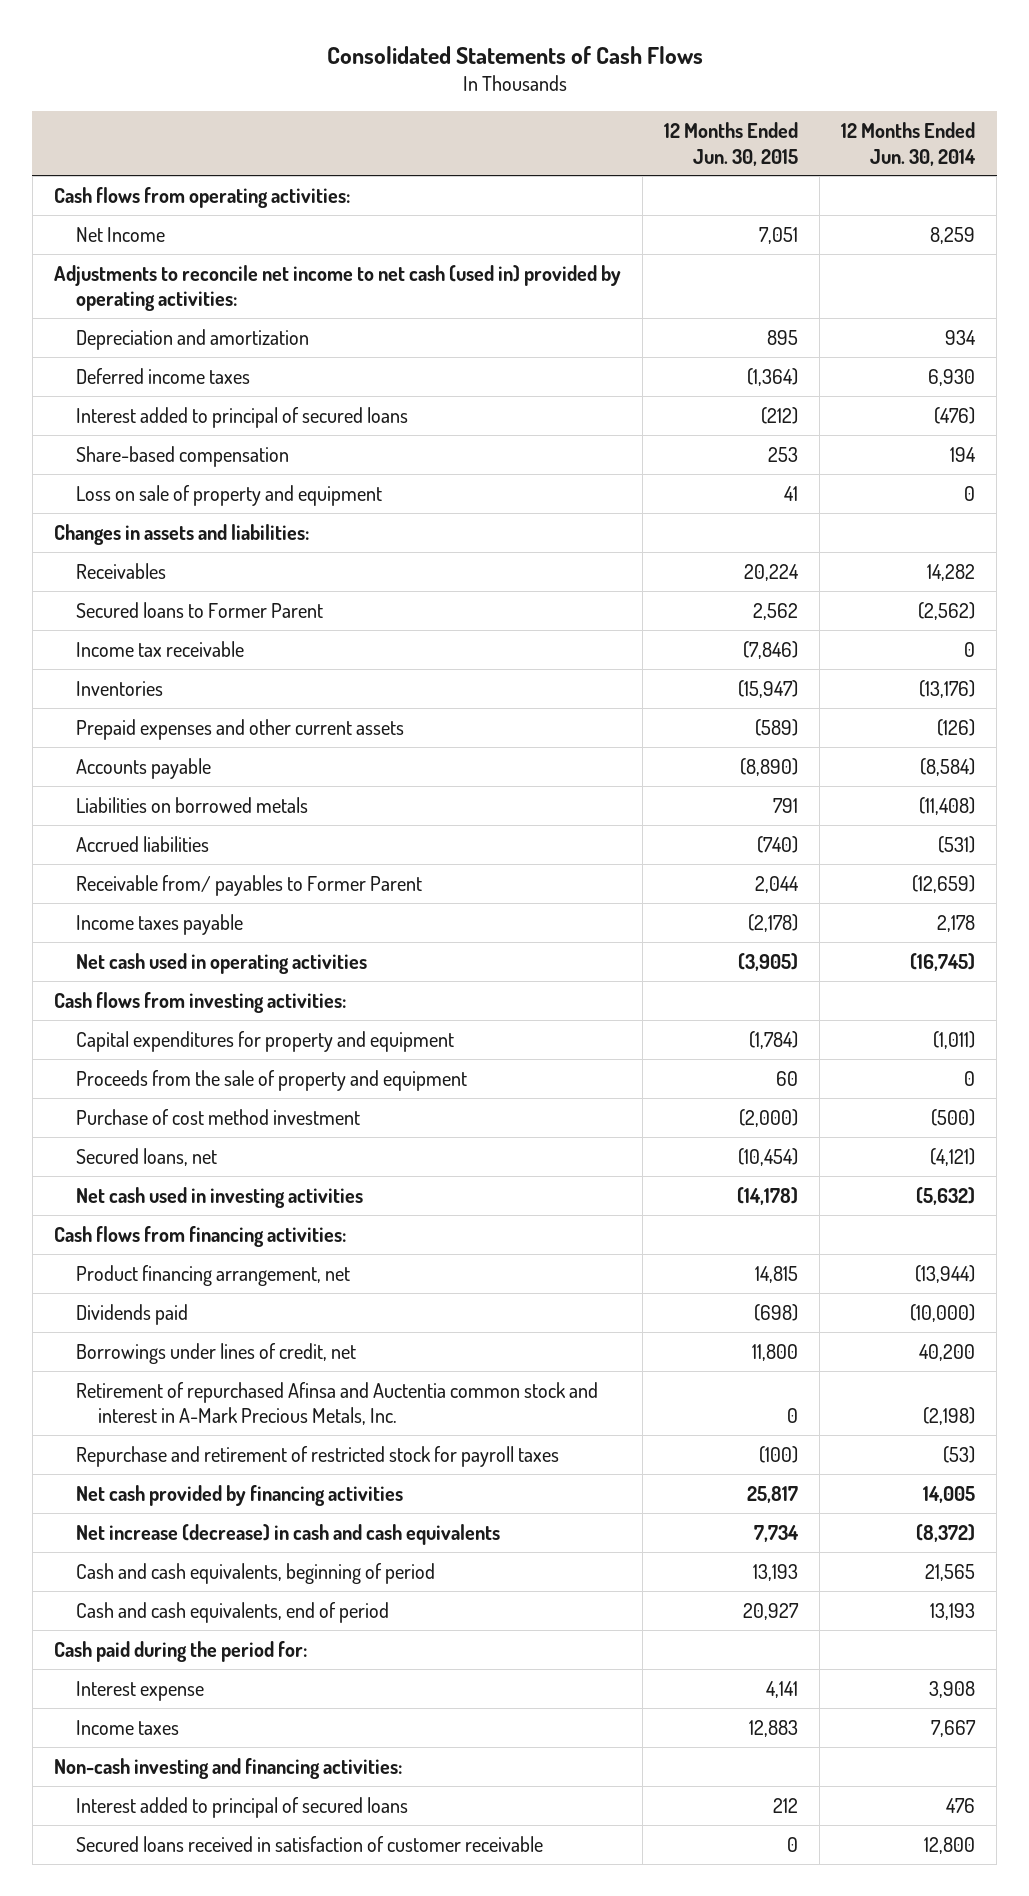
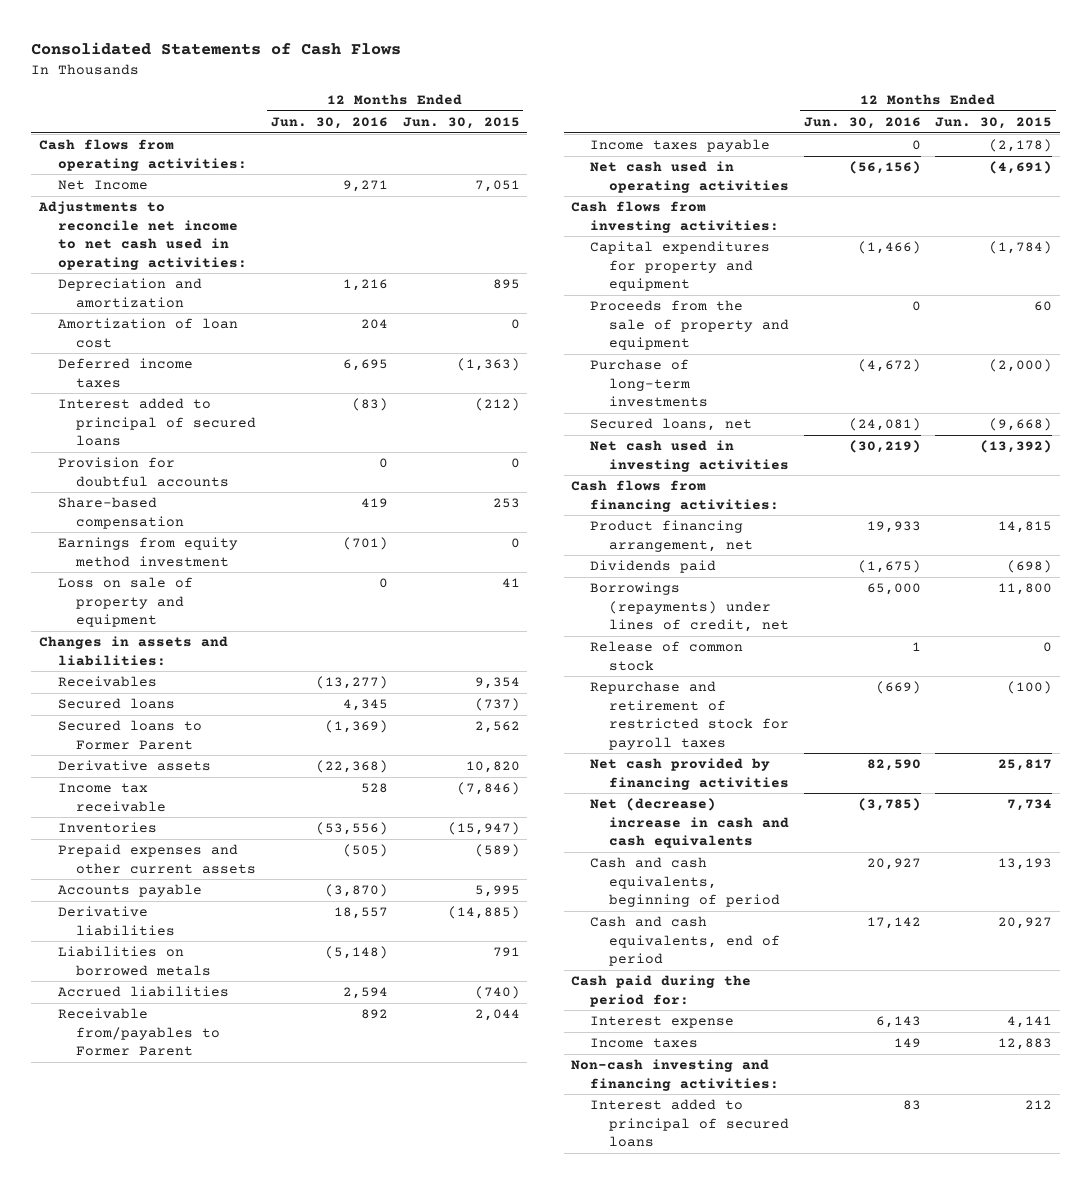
- | 12 Months Ended Jun. 30, 2015 | 12 Months Ended Jun. 30, 2014
+ | 12 Months Ended Jun. 30, 2016 | 12 Months Ended Jun. 30, 2015
- Adjustments to reconcile net income to net cash (used in) provided by operating activities:
+ Adjustments to reconcile net income to net cash used in operating activities:
- Deferred income taxes | (1,364) | 6,930
+ Amortization of loan cost | 204 | 0
+ Deferred income taxes | 6,695 | (1,363)
+ Provision for doubtful accounts | 0 | 0
+ Earnings from equity method investment | (701) | 0
- Receivables | 20,224 | 14,282
+ Receivables | (13,277) | 9,354
+ Secured loans | 4,345 | (737)
+ Derivative assets | (22,368) | 10,820
- Accounts payable | (8,890) | (8,584)
+ Accounts payable | (3,870) | 5,995
+ Derivative liabilities | 18,557 | (14,885)
- Receivable from/ payables to Former Parent | 2,044 | (12,659)
+ Receivable from/payables to Former Parent | 892 | 2,044
- Net cash used in operating activities | (3,905) | (16,745)
+ Net cash used in operating activities | (56,156) | (4,691)
- Purchase of cost method investment | (2,000) | (500)
- Secured loans, net | (10,454) | (4,121)
- Net cash used in investing activities | (14,178) | (5,632)
+ Purchase of long-term investments | (4,672) | (2,000)
+ Secured loans, net | (24,081) | (9,668)
+ Net cash used in investing activities | (30,219) | (13,392)
- Borrowings under lines of credit, net | 11,800 | 40,200
- Retirement of repurchased Afinsa and Auctentia common stock and interest in A-Mark Precious Metals, Inc. | 0 | (2,198)
+ Borrowings (repayments) under lines of credit, net | 65,000 | 11,800
+ Release of common stock | 1 | 0
- Net increase (decrease) in cash and cash equivalents | 7,734 | (8,372)
+ Net (decrease) increase in cash and cash equivalents | (3,785) | 7,734
- Secured loans received in satisfaction of customer receivable | 0 | 12,800

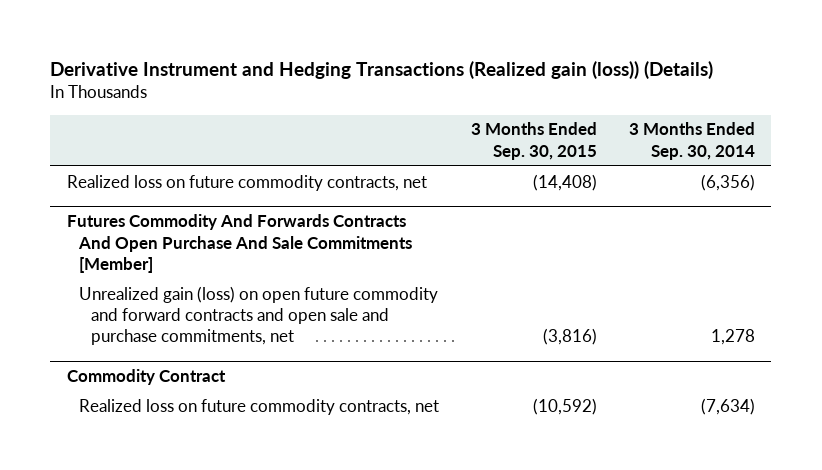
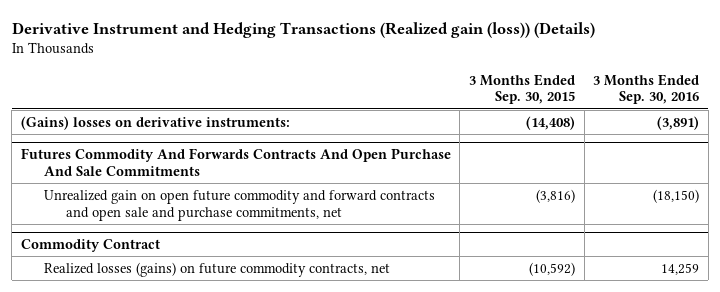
- | 3 Months Ended Sep. 30, 2015 | 3 Months Ended Sep. 30, 2014
+ | 3 Months Ended Sep. 30, 2015 | 3 Months Ended Sep. 30, 2016
- Realized loss on future commodity contracts, net | (14,408) | (6,356)
- Futures Commodity And Forwards Contracts And Open Purchase And Sale Commitments [Member]
- Unrealized gain (loss) on open future commodity and forward contracts and open sale and purchase commitments, net | (3,816) | 1,278
+ (Gains) losses on derivative instruments: | (14,408) | (3,891)
+ Futures Commodity And Forwards Contracts And Open Purchase And Sale Commitments
+ Unrealized gain on open future commodity and forward contracts and open sale and purchase commitments, net | (3,816) | (18,150)
@ Commodity Contract
- Realized loss on future commodity contracts, net | (10,592) | (7,634)
+ Realized losses (gains) on future commodity contracts, net | (10,592) | 14,259

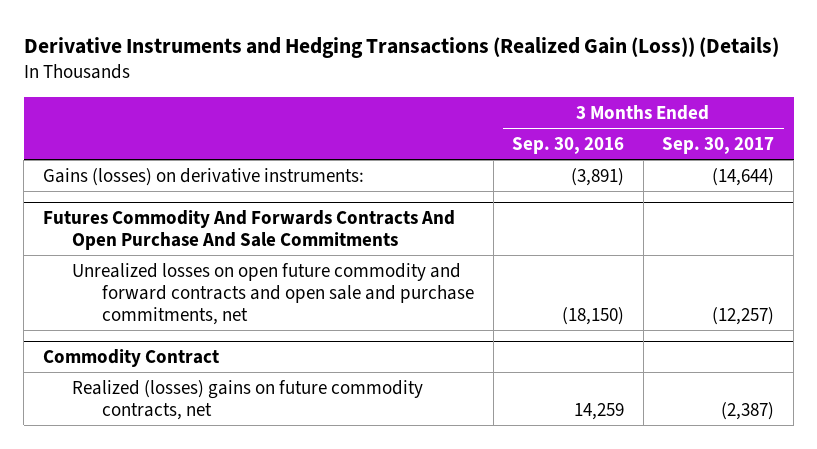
- Derivative Instrument and Hedging Transactions (Realized gain (loss)) (Details)
+ Derivative Instruments and Hedging Transactions (Realized Gain (Loss)) (Details)
- | 3 Months Ended Sep. 30, 2015 | 3 Months Ended Sep. 30, 2016
+ | 3 Months Ended Sep. 30, 2016 | 3 Months Ended Sep. 30, 2017
- (Gains) losses on derivative instruments: | (14,408) | (3,891)
+ Gains (losses) on derivative instruments: | (3,891) | (14,644)
@ Futures Commodity And Forwards Contracts And Open Purchase And Sale Commitments
- Unrealized gain on open future commodity and forward contracts and open sale and purchase commitments, net | (3,816) | (18,150)
+ Unrealized losses on open future commodity and forward contracts and open sale and purchase commitments, net | (18,150) | (12,257)
@ Commodity Contract
- Realized losses (gains) on future commodity contracts, net | (10,592) | 14,259
+ Realized (losses) gains on future commodity contracts, net | 14,259 | (2,387)

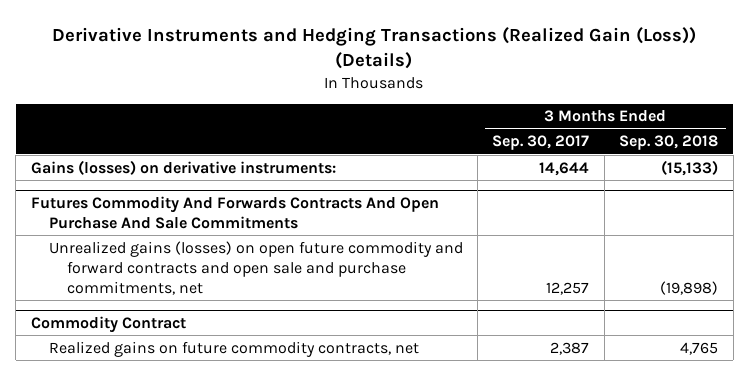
- | 3 Months Ended Sep. 30, 2016 | 3 Months Ended Sep. 30, 2017
+ | 3 Months Ended Sep. 30, 2017 | 3 Months Ended Sep. 30, 2018
- Gains (losses) on derivative instruments: | (3,891) | (14,644)
+ Gains (losses) on derivative instruments: | 14,644 | (15,133)
@ Futures Commodity And Forwards Contracts And Open Purchase And Sale Commitments
- Unrealized losses on open future commodity and forward contracts and open sale and purchase commitments, net | (18,150) | (12,257)
+ Unrealized gains (losses) on open future commodity and forward contracts and open sale and purchase commitments, net | 12,257 | (19,898)
@ Commodity Contract
- Realized (losses) gains on future commodity contracts, net | 14,259 | (2,387)
+ Realized gains on future commodity contracts, net | 2,387 | 4,765

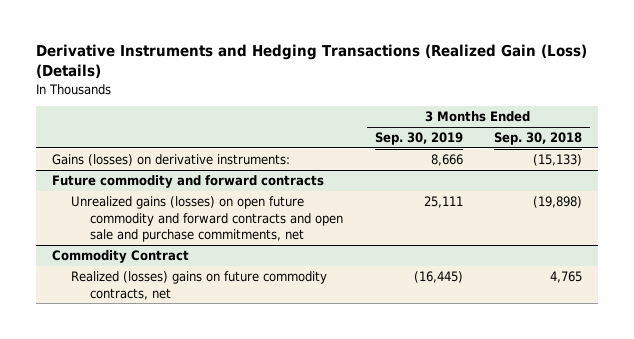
- Derivative Instruments and Hedging Transactions (Realized Gain (Loss)) (Details)
+ Derivative Instruments and Hedging Transactions (Realized Gain (Loss) (Details)
- | 3 Months Ended Sep. 30, 2017 | 3 Months Ended Sep. 30, 2018
+ | 3 Months Ended Sep. 30, 2019 | 3 Months Ended Sep. 30, 2018
- Futures Commodity And Forwards Contracts And Open Purchase And Sale Commitments
+ Future commodity and forward contracts
@ Commodity Contract
- Realized gains on future commodity contracts, net | 2,387 | 4,765
+ Realized (losses) gains on future commodity contracts, net | (16,445) | 4,765

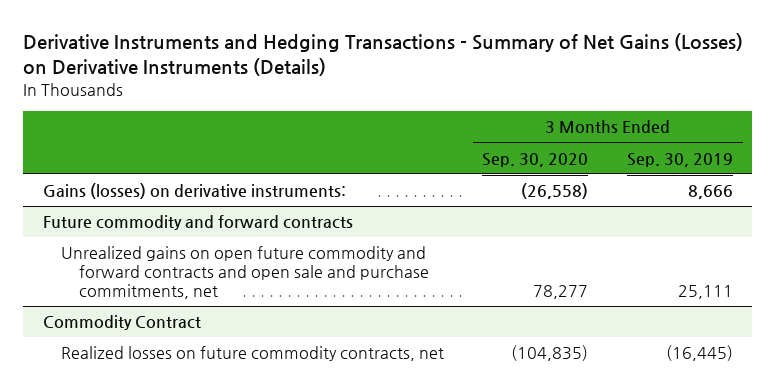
- Derivative Instruments and Hedging Transactions (Realized Gain (Loss) (Details)
+ Derivative Instruments and Hedging Transactions - Summary of Net Gains (Losses) on Derivative Instruments (Details)
- | 3 Months Ended Sep. 30, 2019 | 3 Months Ended Sep. 30, 2018
+ | 3 Months Ended Sep. 30, 2020 | 3 Months Ended Sep. 30, 2019
@ Future commodity and forward contracts
- Unrealized gains (losses) on open future commodity and forward contracts and open sale and purchase commitments, net | 25,111 | (19,898)
+ Unrealized gains on open future commodity and forward contracts and open sale and purchase commitments, net | 78,277 | 25,111
@ Commodity Contract
- Realized (losses) gains on future commodity contracts, net | (16,445) | 4,765
+ Realized losses on future commodity contracts, net | (104,835) | (16,445)

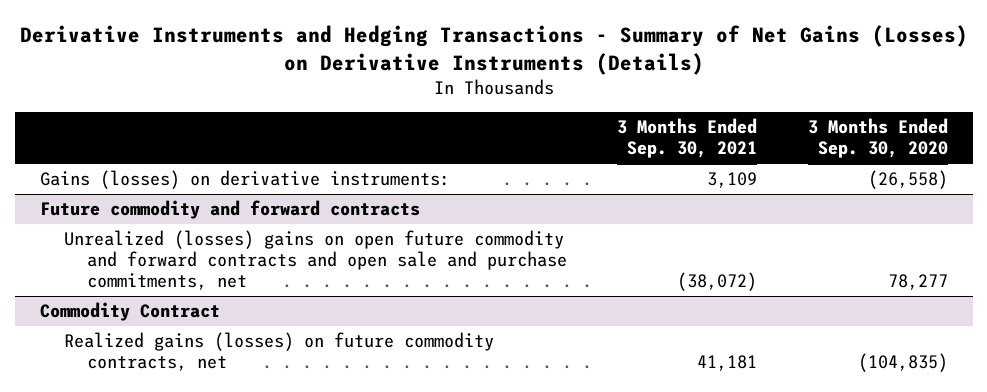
- | 3 Months Ended Sep. 30, 2020 | 3 Months Ended Sep. 30, 2019
+ | 3 Months Ended Sep. 30, 2021 | 3 Months Ended Sep. 30, 2020
@ Future commodity and forward contracts
- Unrealized gains on open future commodity and forward contracts and open sale and purchase commitments, net | 78,277 | 25,111
+ Unrealized (losses) gains on open future commodity and forward contracts and open sale and purchase commitments, net | (38,072) | 78,277
@ Commodity Contract
- Realized losses on future commodity contracts, net | (104,835) | (16,445)
+ Realized gains (losses) on future commodity contracts, net | 41,181 | (104,835)

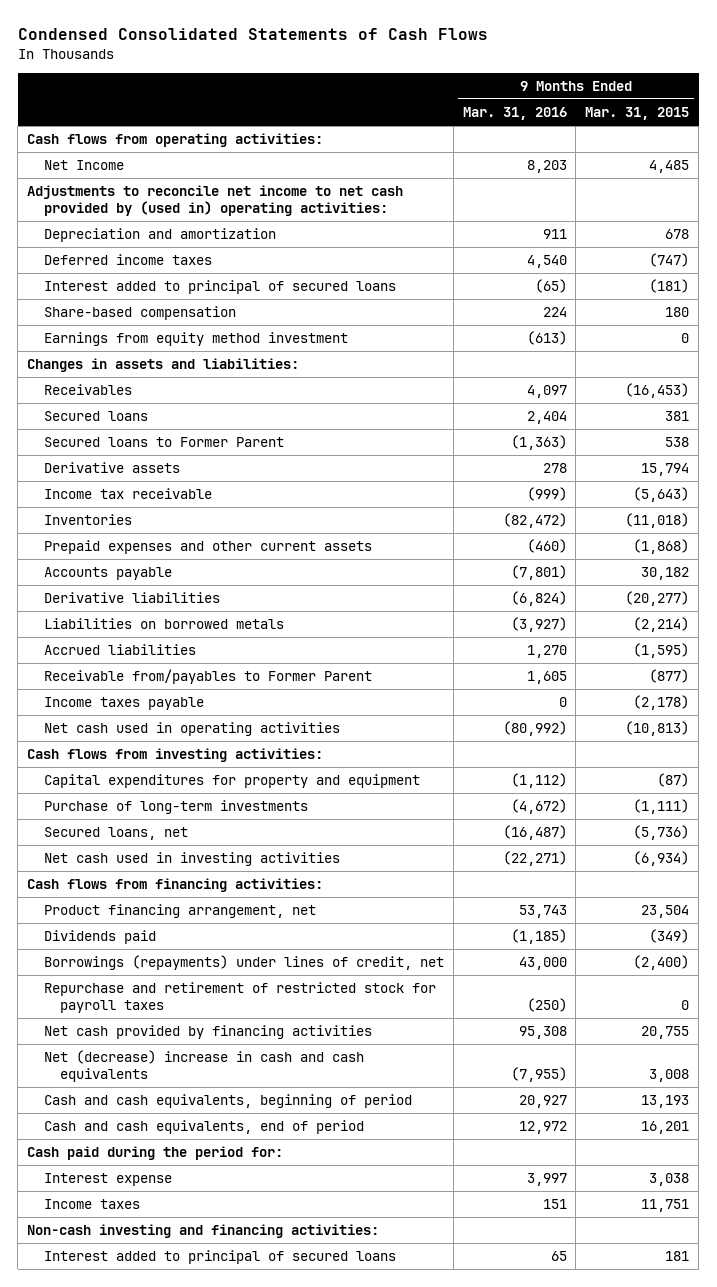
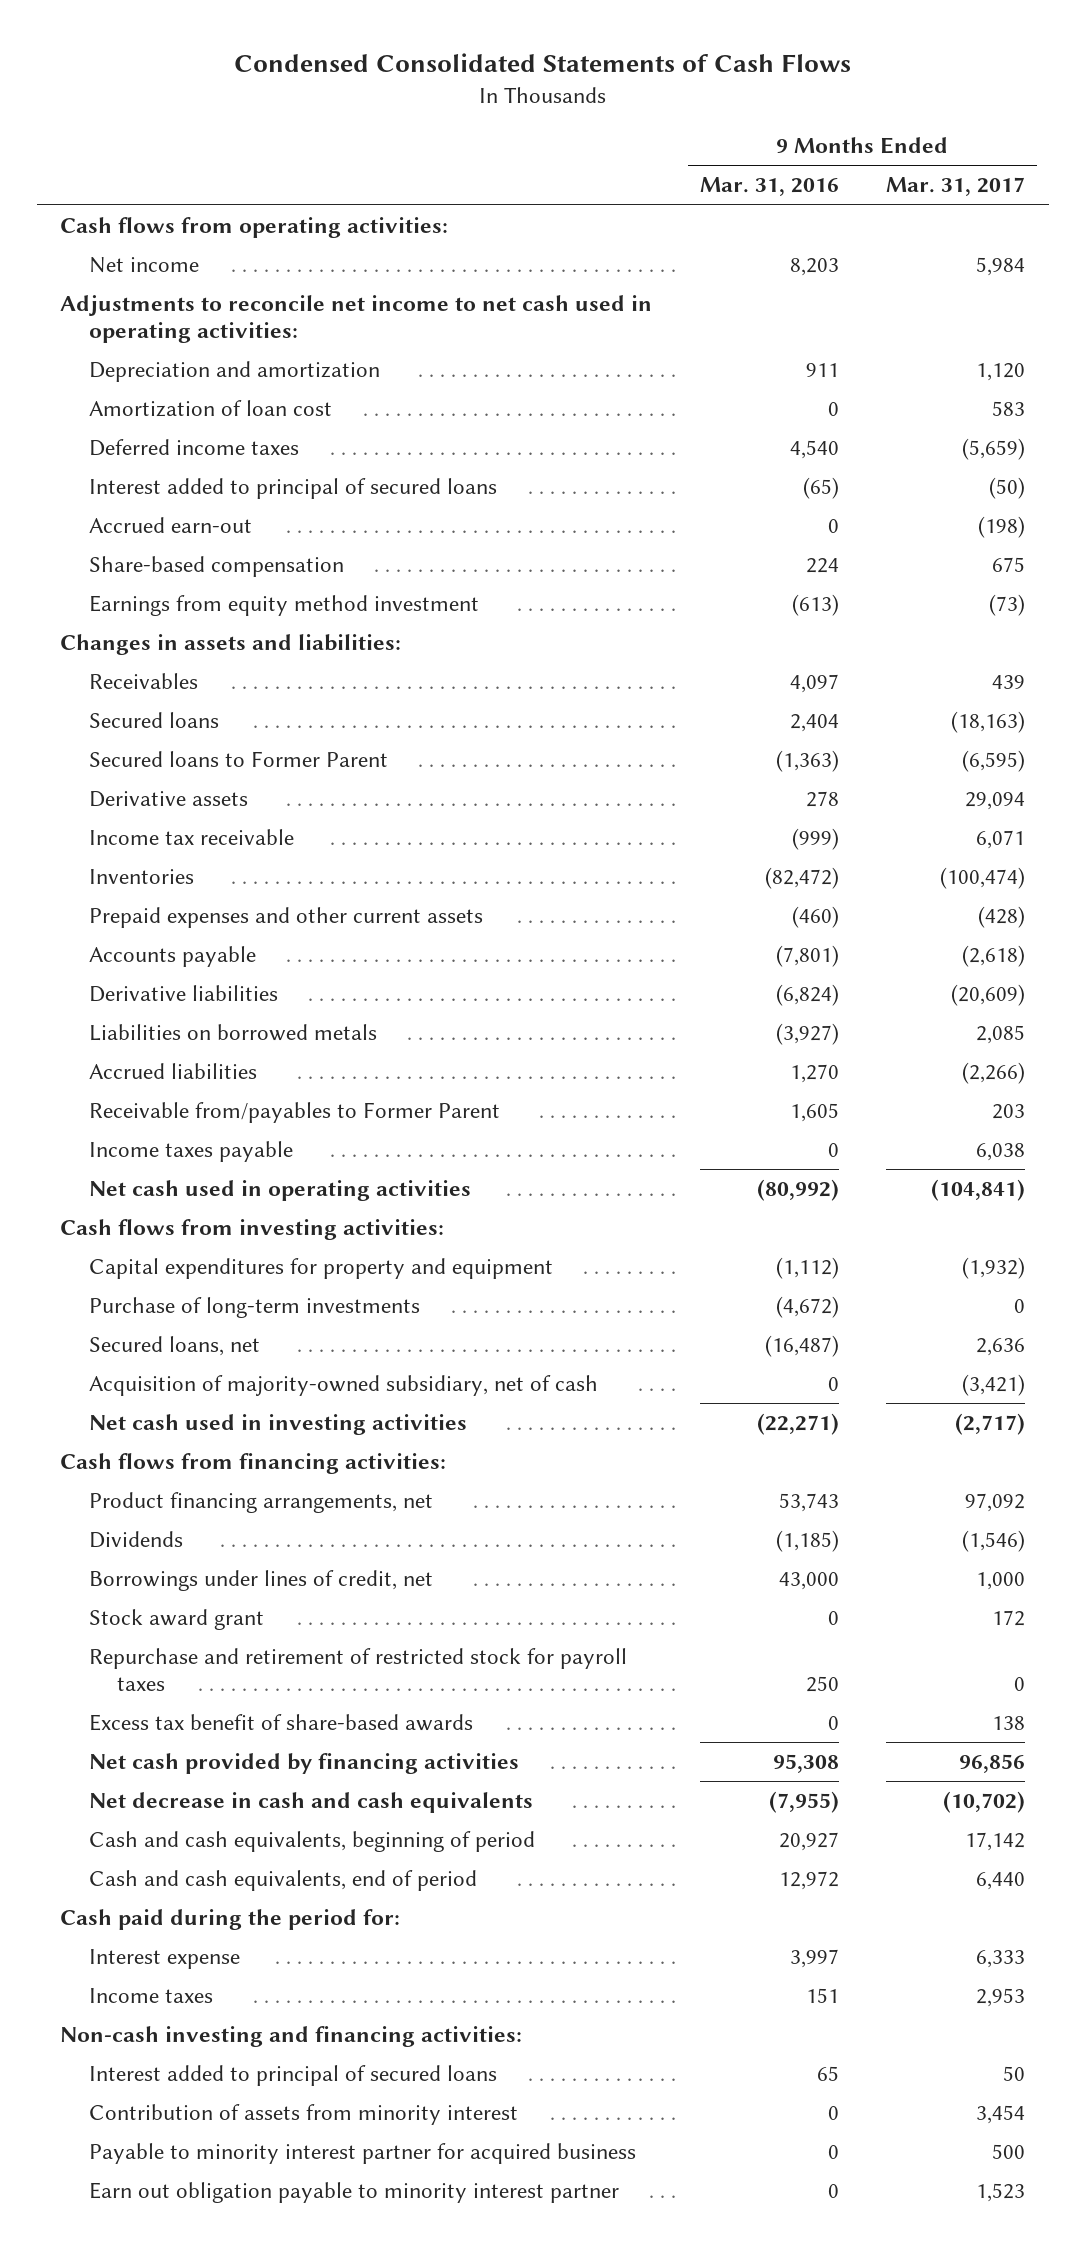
- | 9 Months Ended Mar. 31, 2016 | 9 Months Ended Mar. 31, 2015
+ | 9 Months Ended Mar. 31, 2016 | 9 Months Ended Mar. 31, 2017
- Net Income | 8,203 | 4,485
- Adjustments to reconcile net income to net cash provided by (used in) operating activities:
+ Net income | 8,203 | 5,984
+ Adjustments to reconcile net income to net cash used in operating activities:
+ Amortization of loan cost | 0 | 583
+ Accrued earn-out | 0 | (198)
+ Acquisition of majority-owned subsidiary, net of cash | 0 | (3,421)
- Product financing arrangement, net | 53,743 | 23,504
- Dividends paid | (1,185) | (349)
- Borrowings (repayments) under lines of credit, net | 43,000 | (2,400)
- Repurchase and retirement of restricted stock for payroll taxes | (250) | 0
+ Product financing arrangements, net | 53,743 | 97,092
+ Dividends | (1,185) | (1,546)
+ Borrowings under lines of credit, net | 43,000 | 1,000
+ Stock award grant | 0 | 172
+ Repurchase and retirement of restricted stock for payroll taxes | 250 | 0
+ Excess tax benefit of share-based awards | 0 | 138
- Net (decrease) increase in cash and cash equivalents | (7,955) | 3,008
+ Net decrease in cash and cash equivalents | (7,955) | (10,702)
+ Contribution of assets from minority interest | 0 | 3,454
+ Payable to minority interest partner for acquired business | 0 | 500
+ Earn out obligation payable to minority interest partner | 0 | 1,523

